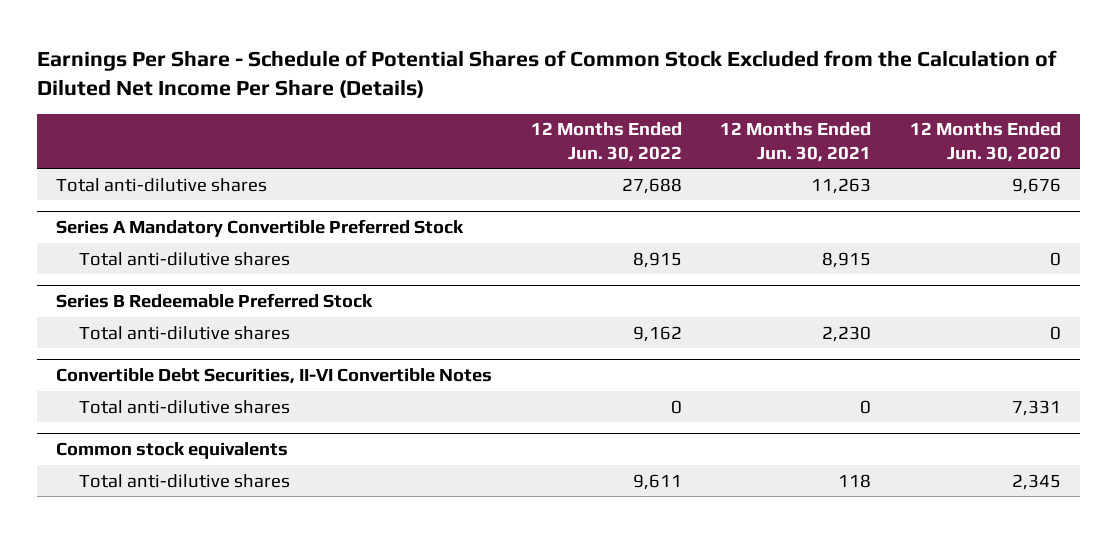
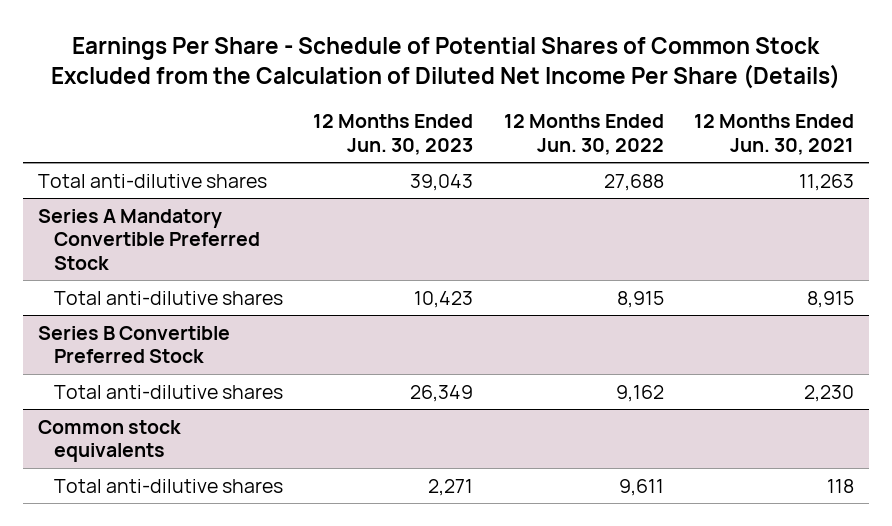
- | 12 Months Ended Jun. 30, 2022 | 12 Months Ended Jun. 30, 2021 | 12 Months Ended Jun. 30, 2020
+ | 12 Months Ended Jun. 30, 2023 | 12 Months Ended Jun. 30, 2022 | 12 Months Ended Jun. 30, 2021
- Series B Redeemable Preferred Stock
+ Series B Convertible Preferred Stock
- Convertible Debt Securities, II-VI Convertible Notes
- Total anti-dilutive shares | 0 | 0 | 7,331

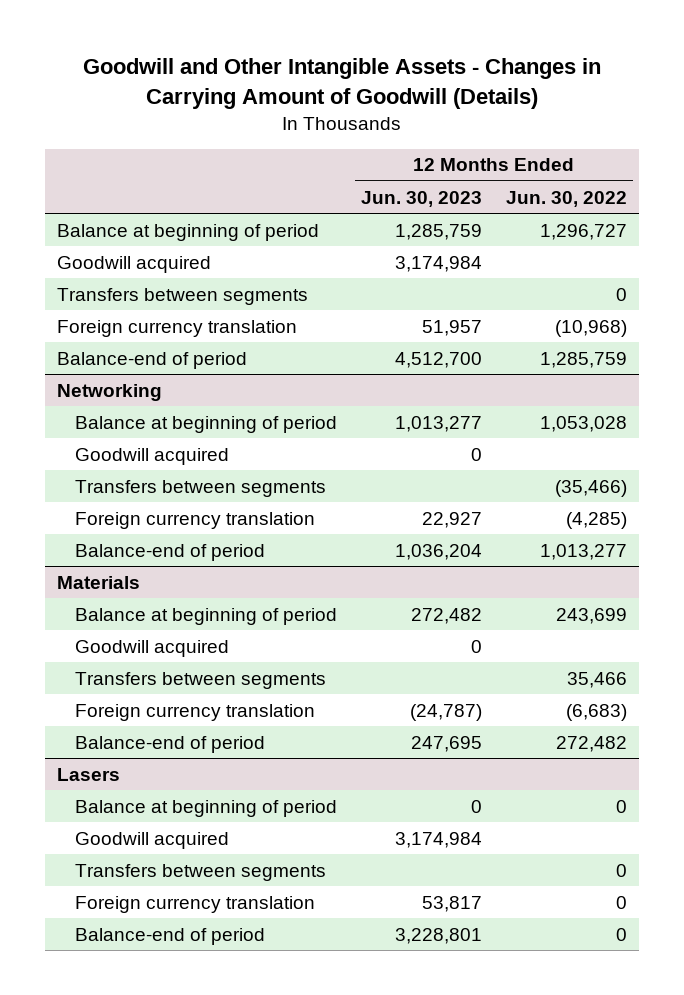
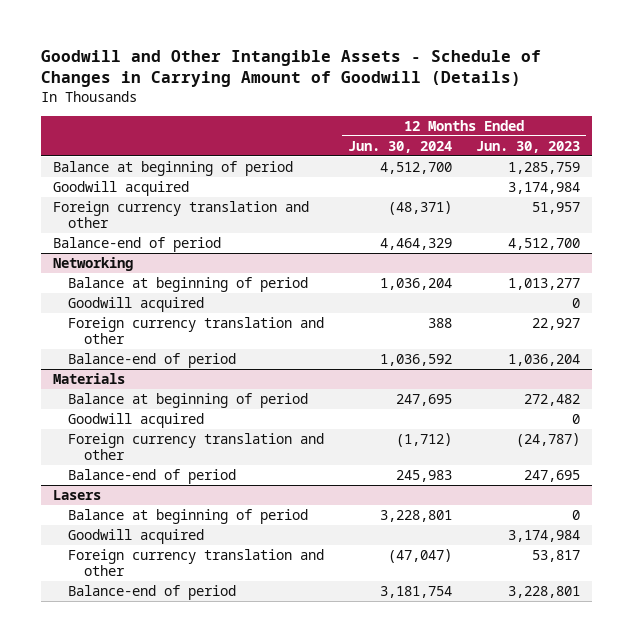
- Goodwill and Other Intangible Assets - Changes in Carrying Amount of Goodwill (Details)
+ Goodwill and Other Intangible Assets - Schedule of Changes in Carrying Amount of Goodwill (Details)
- | 12 Months Ended Jun. 30, 2023 | 12 Months Ended Jun. 30, 2022
+ | 12 Months Ended Jun. 30, 2024 | 12 Months Ended Jun. 30, 2023
- Transfers between segments | | 0
- Foreign currency translation | 51,957 | (10,968)
+ Foreign currency translation and other | (48,371) | 51,957
@ Networking
- Transfers between segments | | (35,466)
- Foreign currency translation | 22,927 | (4,285)
+ Foreign currency translation and other | 388 | 22,927
@ Materials
- Transfers between segments | | 35,466
- Foreign currency translation | (24,787) | (6,683)
+ Foreign currency translation and other | (1,712) | (24,787)
@ Lasers
- Transfers between segments | | 0
- Foreign currency translation | 53,817 | 0
+ Foreign currency translation and other | (47,047) | 53,817

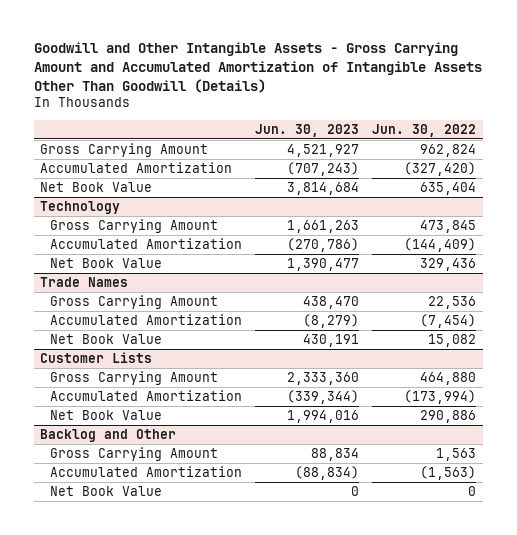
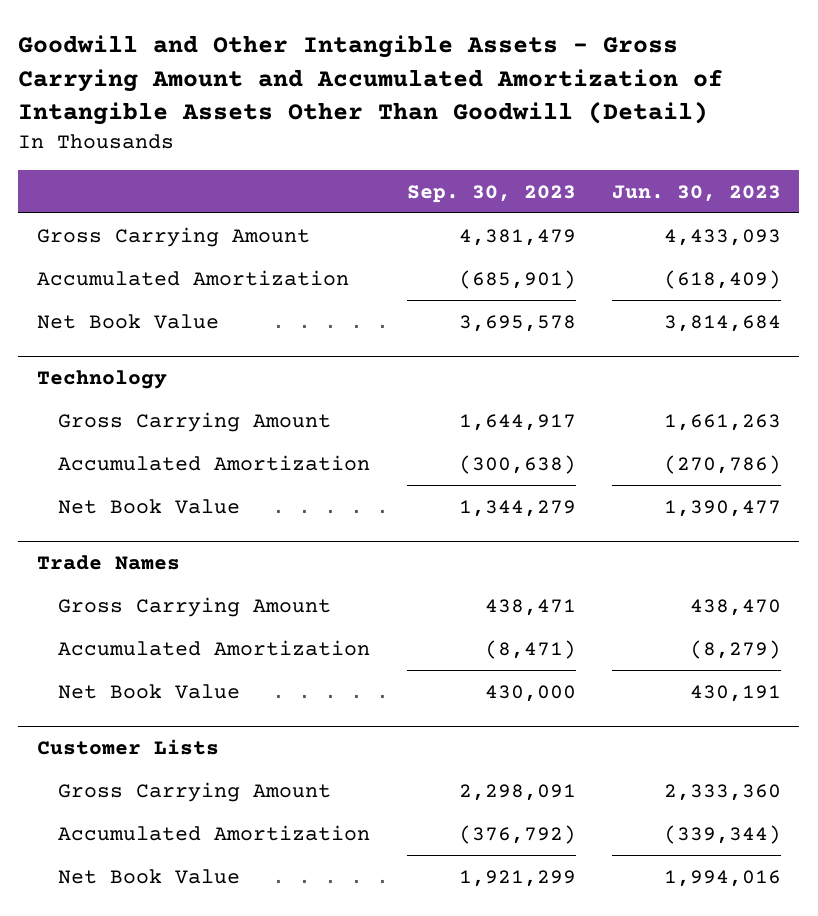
- Goodwill and Other Intangible Assets - Gross Carrying Amount and Accumulated Amortization of Intangible Assets Other Than Goodwill (Details)
+ Goodwill and Other Intangible Assets - Gross Carrying Amount and Accumulated Amortization of Intangible Assets Other Than Goodwill (Detail)
- | Jun. 30, 2023 | Jun. 30, 2022
+ | Sep. 30, 2023 | Jun. 30, 2023
- Gross Carrying Amount | 4,521,927 | 962,824
- Accumulated Amortization | (707,243) | (327,420)
+ Gross Carrying Amount | 4,381,479 | 4,433,093
+ Accumulated Amortization | (685,901) | (618,409)
- Backlog and Other
- Gross Carrying Amount | 88,834 | 1,563
- Accumulated Amortization | (88,834) | (1,563)
- Net Book Value | 0 | 0

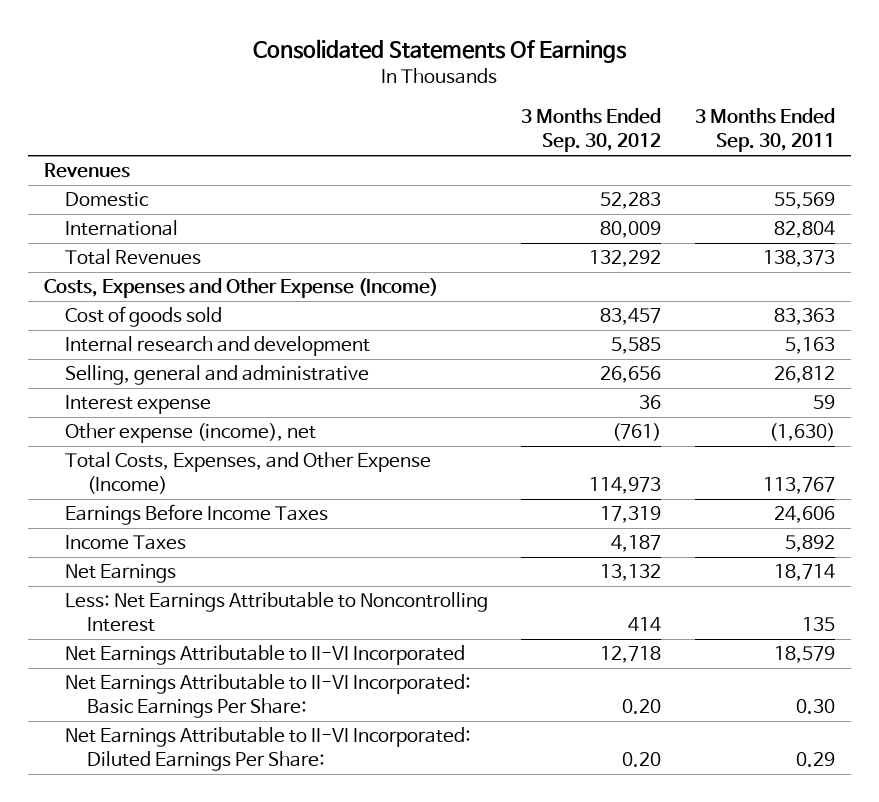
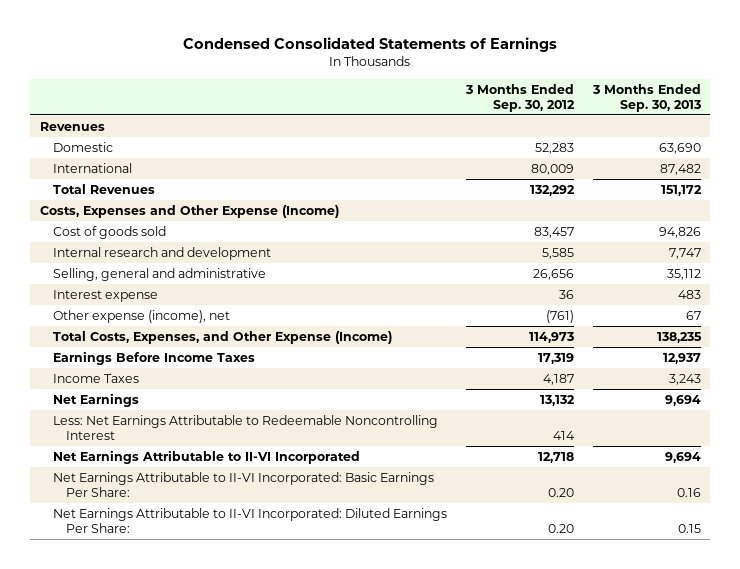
- Consolidated Statements Of Earnings
+ Condensed Consolidated Statements of Earnings
- | 3 Months Ended Sep. 30, 2012 | 3 Months Ended Sep. 30, 2011
+ | 3 Months Ended Sep. 30, 2012 | 3 Months Ended Sep. 30, 2013
- Less: Net Earnings Attributable to Noncontrolling Interest | 414 | 135
+ Less: Net Earnings Attributable to Redeemable Noncontrolling Interest | 414 |

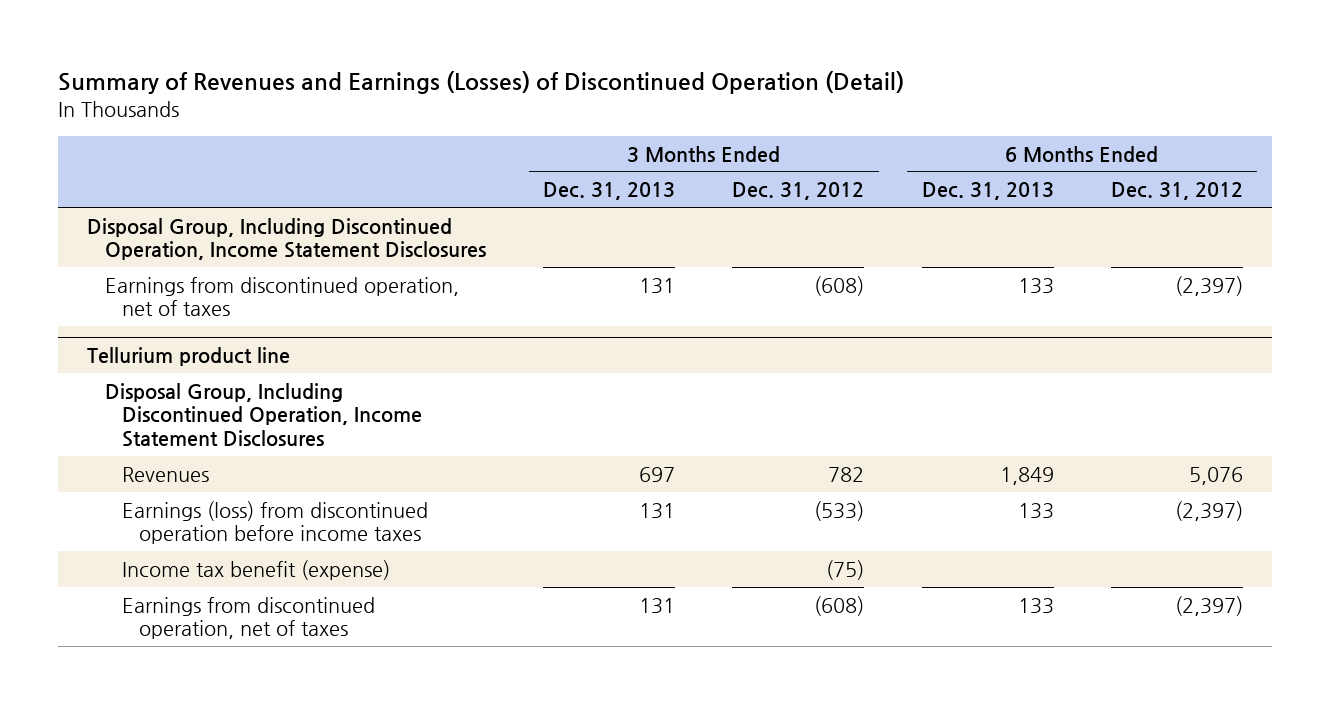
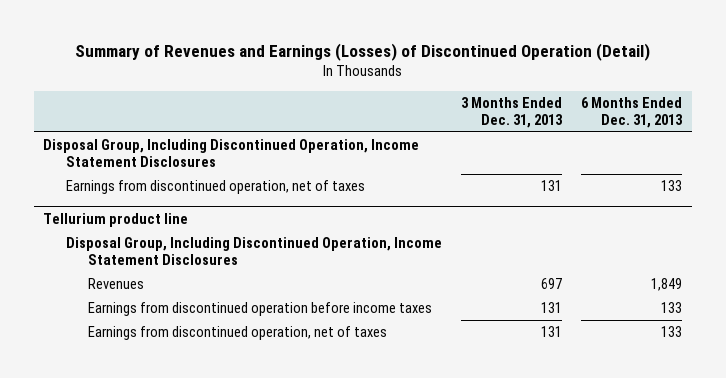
- | 3 Months Ended Dec. 31, 2013 | 3 Months Ended Dec. 31, 2012 | 6 Months Ended Dec. 31, 2013 | 6 Months Ended Dec. 31, 2012
+ | 3 Months Ended Dec. 31, 2013 | 6 Months Ended Dec. 31, 2013
@ Tellurium product line
- Earnings (loss) from discontinued operation before income taxes | 131 | (533) | 133 | (2,397)
- Income tax benefit (expense) | | (75) | |
+ Earnings from discontinued operation before income taxes | 131 | 133

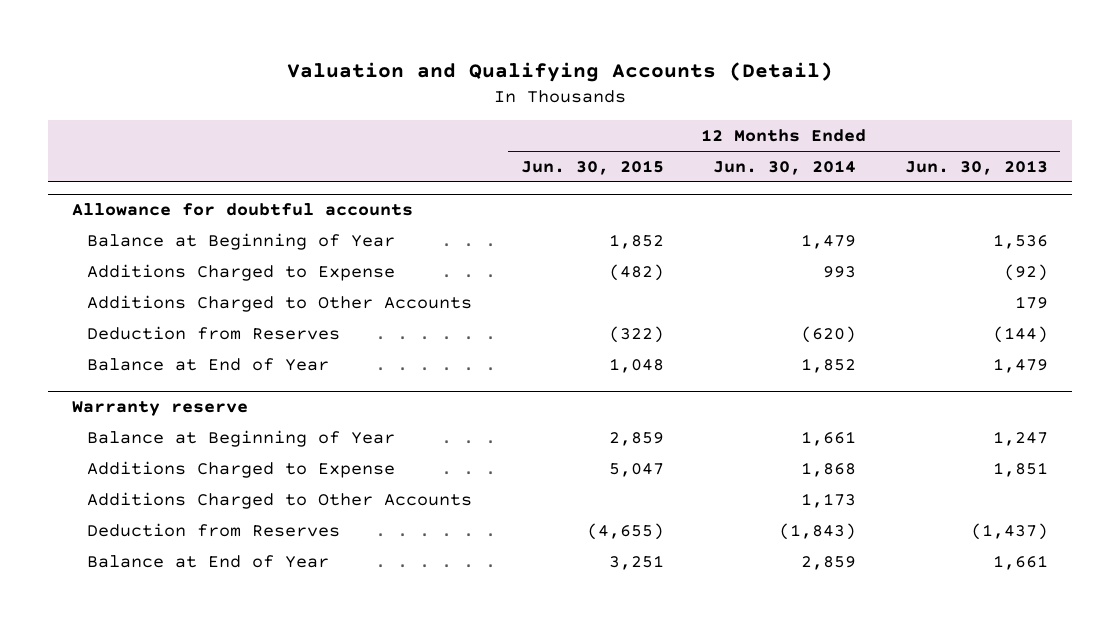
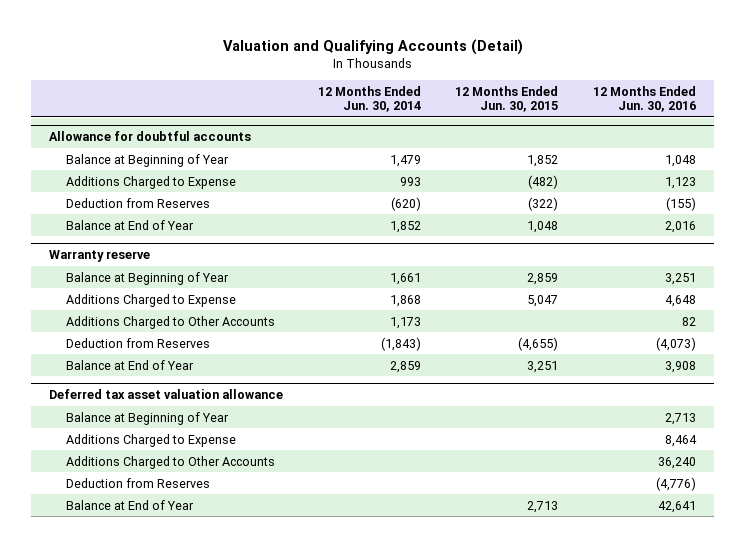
- | 12 Months Ended Jun. 30, 2015 | 12 Months Ended Jun. 30, 2014 | 12 Months Ended Jun. 30, 2013
+ | 12 Months Ended Jun. 30, 2014 | 12 Months Ended Jun. 30, 2015 | 12 Months Ended Jun. 30, 2016
@ Allowance for doubtful accounts
- Additions Charged to Other Accounts | | | 179
+ Deferred tax asset valuation allowance
+ Balance at Beginning of Year | | | 2,713
+ Additions Charged to Expense | | | 8,464
+ Additions Charged to Other Accounts | | | 36,240
+ Deduction from Reserves | | | (4,776)
+ Balance at End of Year | | 2,713 | 42,641

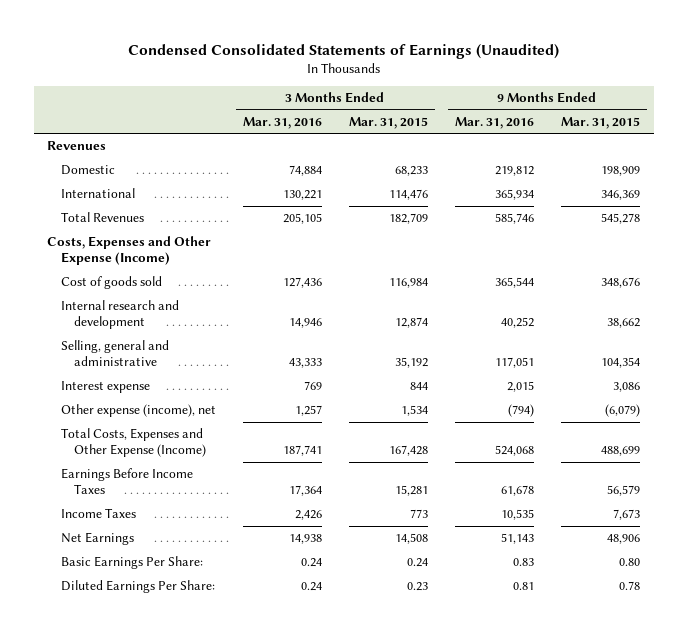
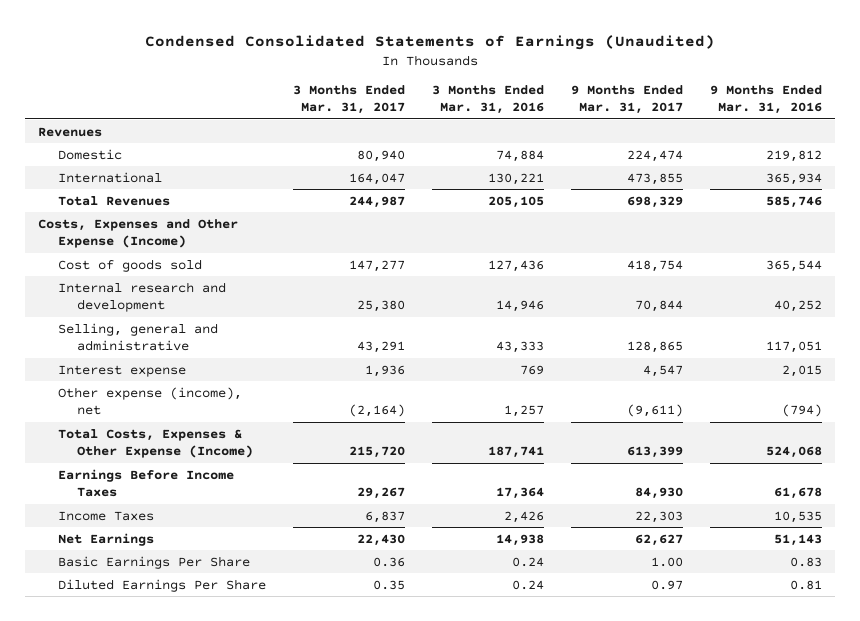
- | 3 Months Ended Mar. 31, 2016 | 3 Months Ended Mar. 31, 2015 | 9 Months Ended Mar. 31, 2016 | 9 Months Ended Mar. 31, 2015
+ | 3 Months Ended Mar. 31, 2017 | 3 Months Ended Mar. 31, 2016 | 9 Months Ended Mar. 31, 2017 | 9 Months Ended Mar. 31, 2016
- Total Costs, Expenses and Other Expense (Income) | 187,741 | 167,428 | 524,068 | 488,699
+ Total Costs, Expenses & Other Expense (Income) | 215,720 | 187,741 | 613,399 | 524,068
- Basic Earnings Per Share: | 0.24 | 0.24 | 0.83 | 0.80
- Diluted Earnings Per Share: | 0.24 | 0.23 | 0.81 | 0.78
+ Basic Earnings Per Share | 0.36 | 0.24 | 1.00 | 0.83
+ Diluted Earnings Per Share | 0.35 | 0.24 | 0.97 | 0.81

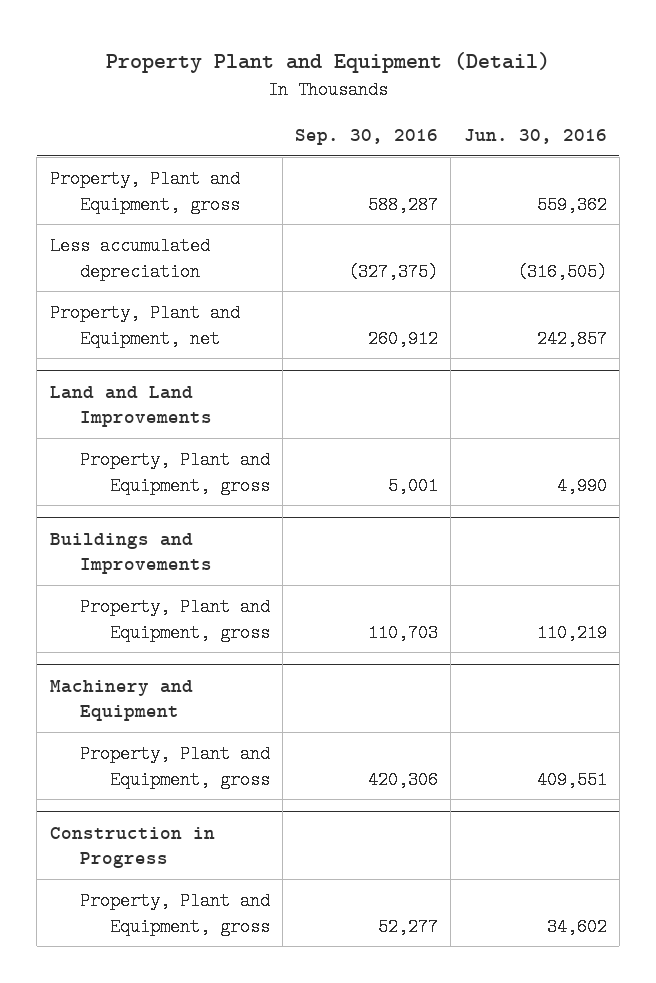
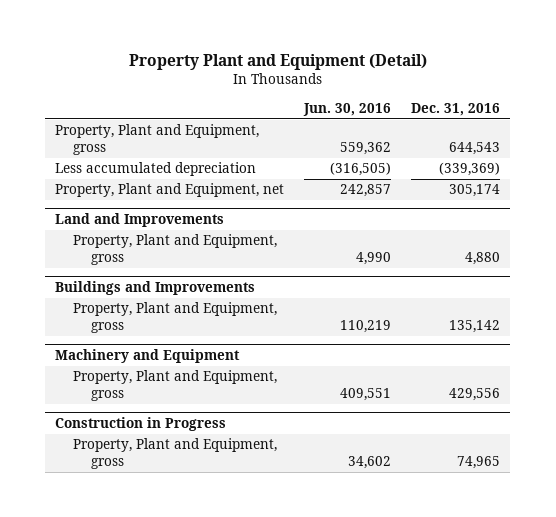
- | Sep. 30, 2016 | Jun. 30, 2016
+ | Jun. 30, 2016 | Dec. 31, 2016
- Land and Land Improvements
+ Land and Improvements

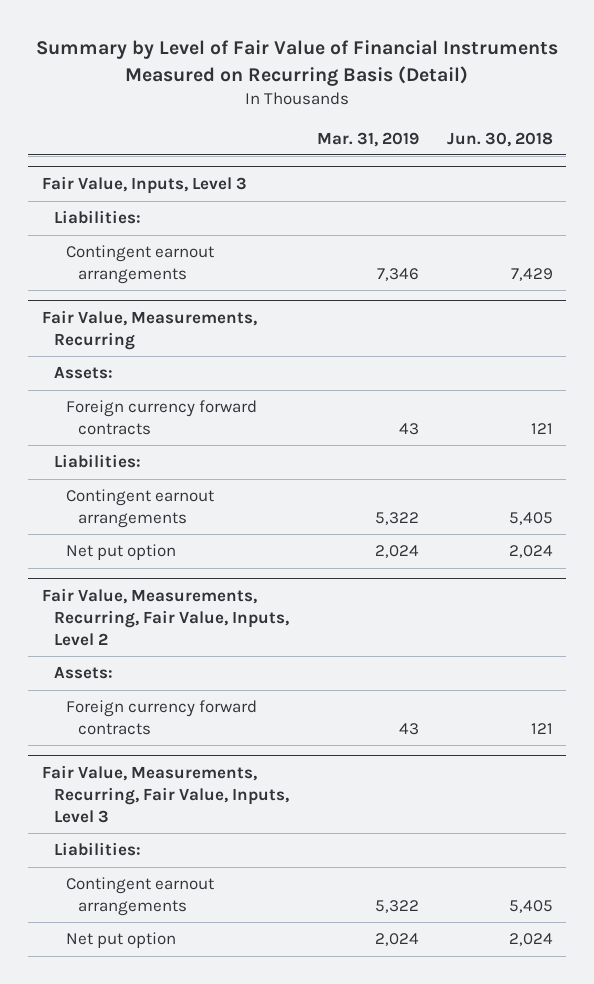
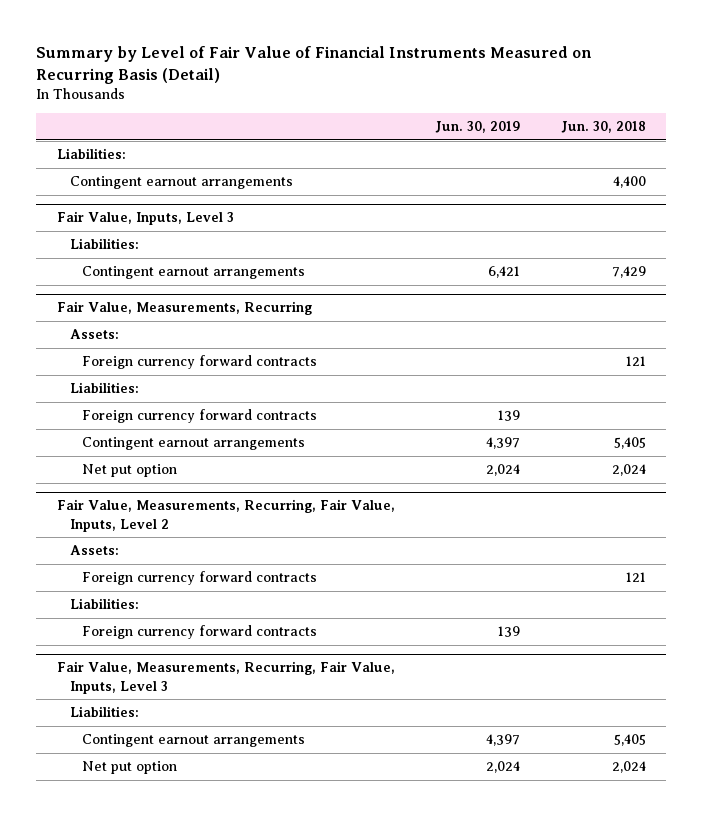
- | Mar. 31, 2019 | Jun. 30, 2018
+ | Jun. 30, 2019 | Jun. 30, 2018
+ Liabilities:
+ Contingent earnout arrangements | | 4,400
@ Fair Value, Measurements, Recurring
+ Foreign currency forward contracts | 139 |
@ Fair Value, Measurements, Recurring, Fair Value, Inputs, Level 2
+ Liabilities:
+ Foreign currency forward contracts | 139 |

